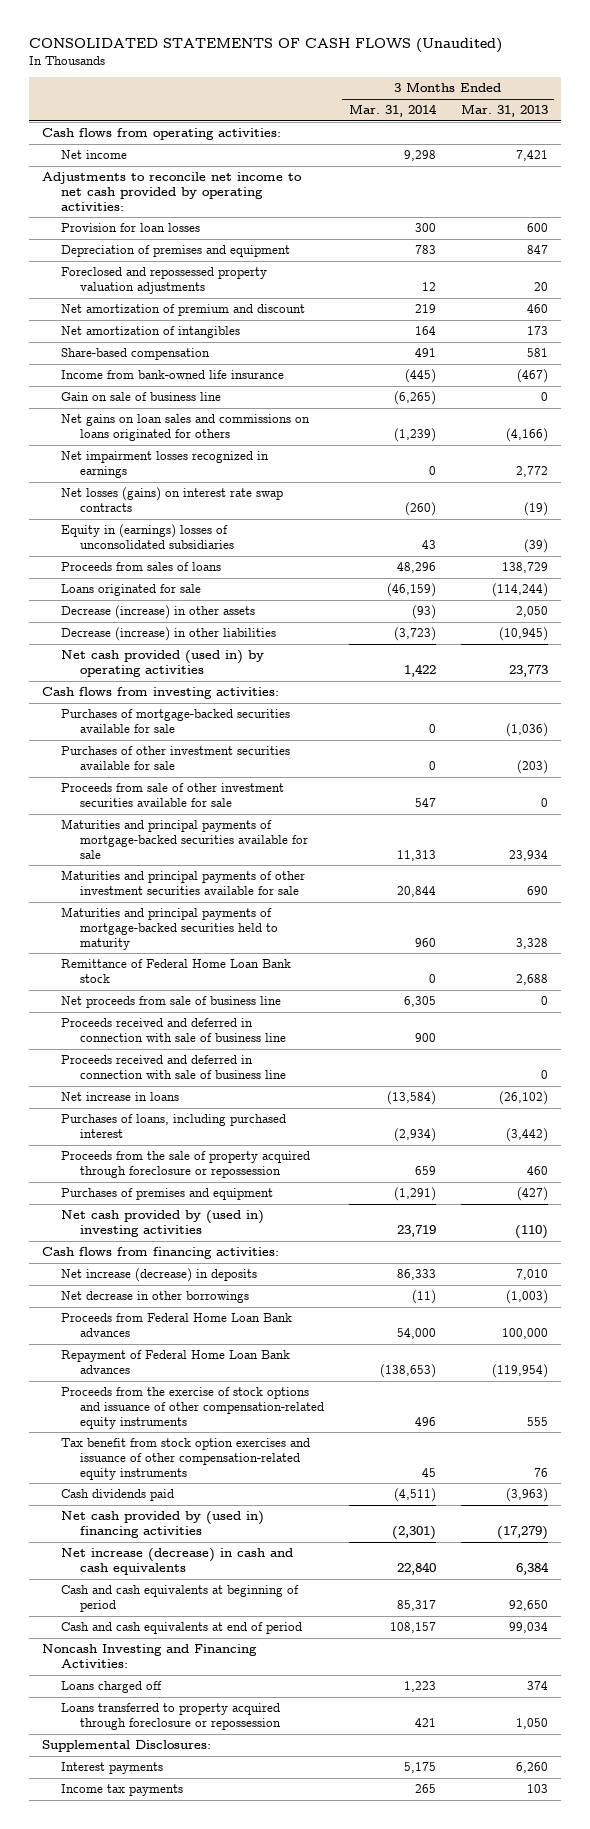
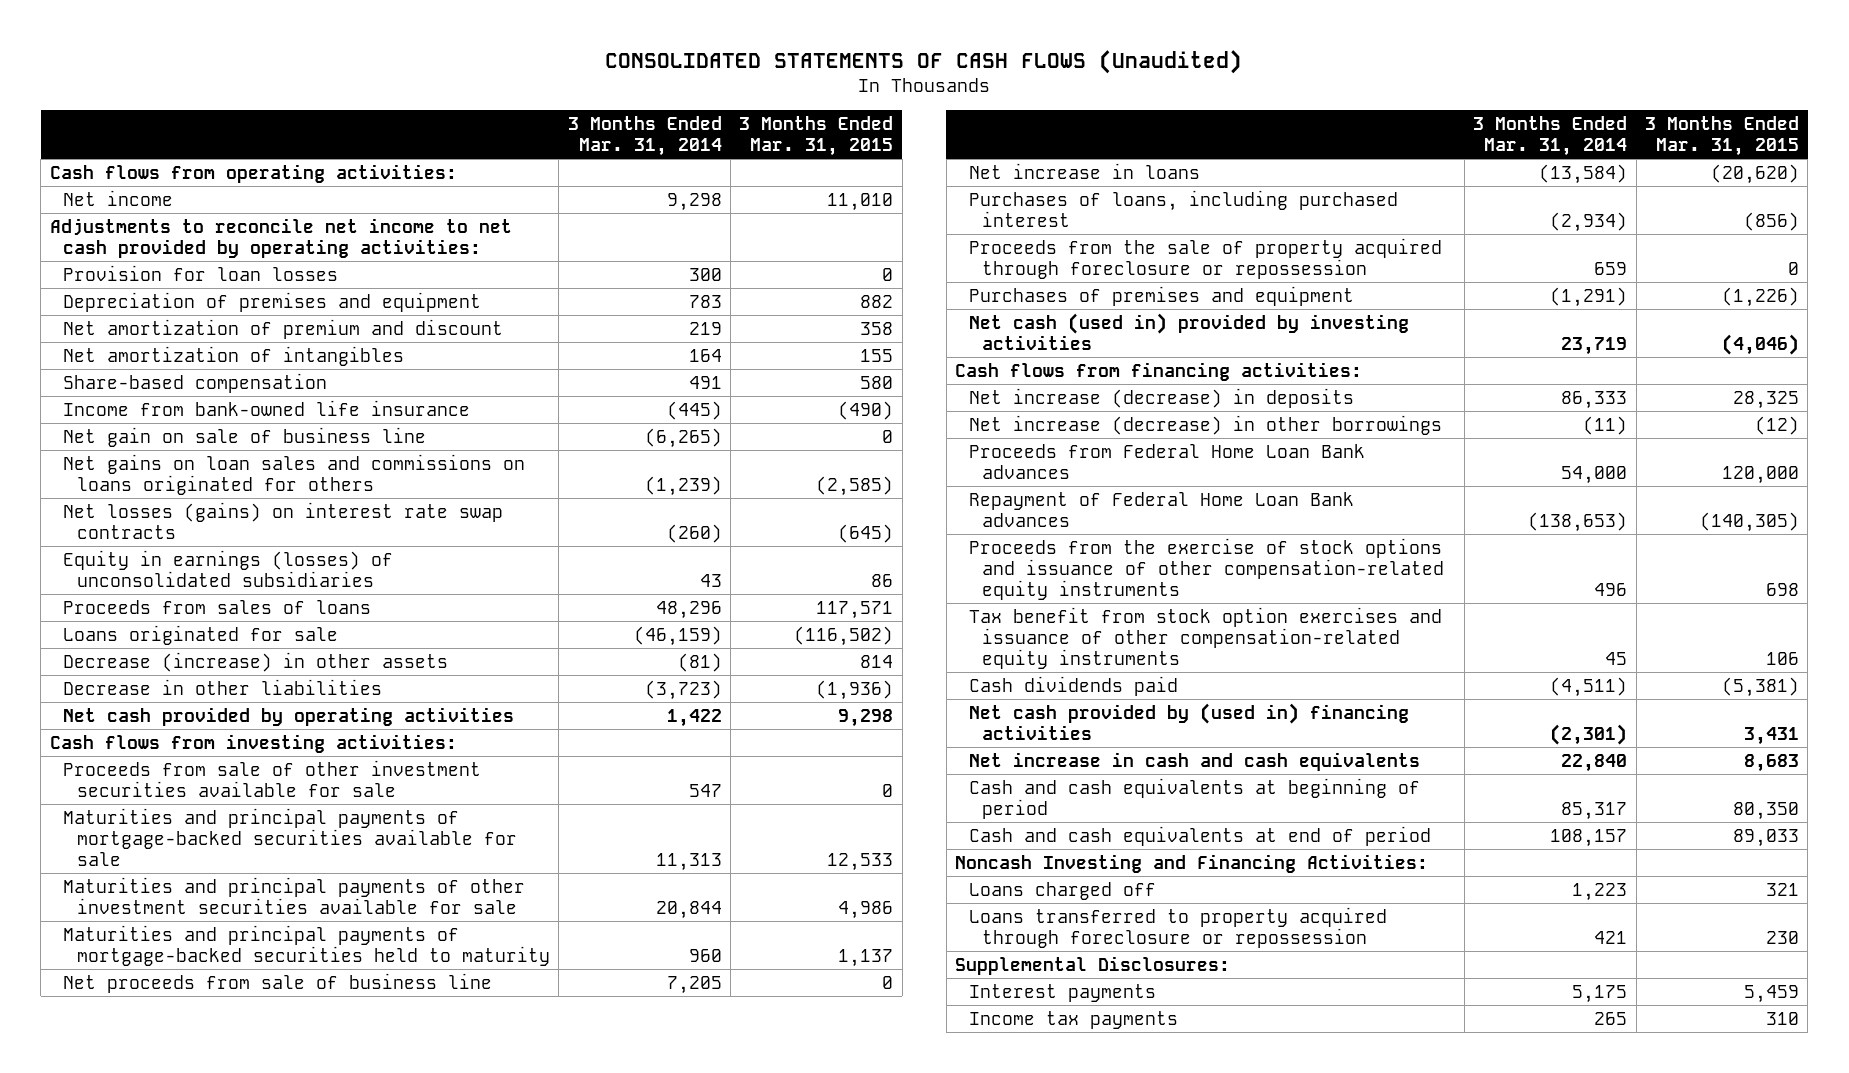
- | 3 Months Ended Mar. 31, 2014 | 3 Months Ended Mar. 31, 2013
+ | 3 Months Ended Mar. 31, 2014 | 3 Months Ended Mar. 31, 2015
- Foreclosed and repossessed property valuation adjustments | 12 | 20
- Gain on sale of business line | (6,265) | 0
+ Net gain on sale of business line | (6,265) | 0
- Net impairment losses recognized in earnings | 0 | 2,772
- Equity in (earnings) losses of unconsolidated subsidiaries | 43 | (39)
+ Equity in earnings (losses) of unconsolidated subsidiaries | 43 | 86
- Decrease (increase) in other assets | (93) | 2,050
- Decrease (increase) in other liabilities | (3,723) | (10,945)
- Net cash provided (used in) by operating activities | 1,422 | 23,773
+ Decrease (increase) in other assets | (81) | 814
+ Decrease in other liabilities | (3,723) | (1,936)
+ Net cash provided by operating activities | 1,422 | 9,298
- Purchases of mortgage-backed securities available for sale | 0 | (1,036)
- Purchases of other investment securities available for sale | 0 | (203)
- Remittance of Federal Home Loan Bank stock | 0 | 2,688
- Net proceeds from sale of business line | 6,305 | 0
- Proceeds received and deferred in connection with sale of business line | 900 |
- Proceeds received and deferred in connection with sale of business line | | 0
+ Net proceeds from sale of business line | 7,205 | 0
- Net cash provided by (used in) investing activities | 23,719 | (110)
+ Net cash (used in) provided by investing activities | 23,719 | (4,046)
- Net decrease in other borrowings | (11) | (1,003)
+ Net increase (decrease) in other borrowings | (11) | (12)
- Net increase (decrease) in cash and cash equivalents | 22,840 | 6,384
+ Net increase in cash and cash equivalents | 22,840 | 8,683

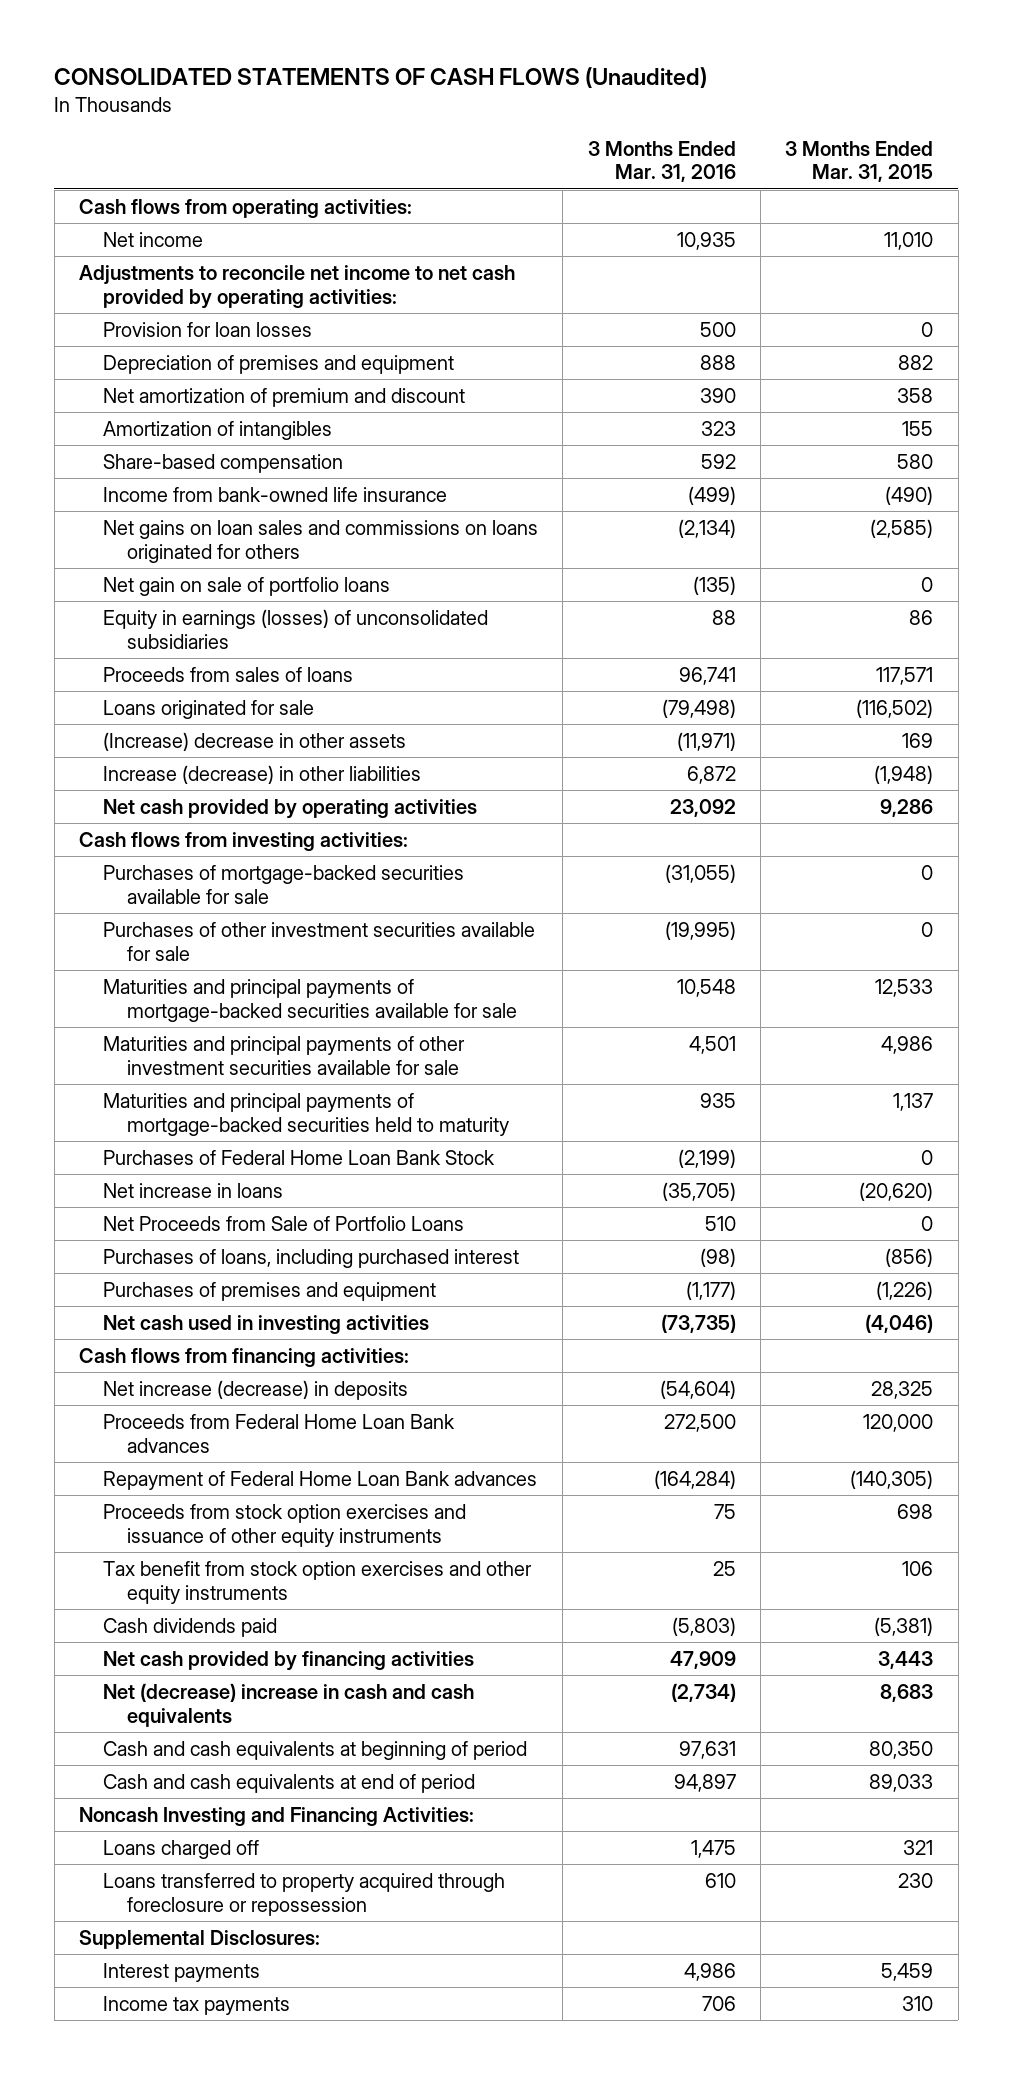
- | 3 Months Ended Mar. 31, 2014 | 3 Months Ended Mar. 31, 2015
+ | 3 Months Ended Mar. 31, 2016 | 3 Months Ended Mar. 31, 2015
- Net amortization of intangibles | 164 | 155
+ Amortization of intangibles | 323 | 155
- Net gain on sale of business line | (6,265) | 0
- Net losses (gains) on interest rate swap contracts | (260) | (645)
+ Net gain on sale of portfolio loans | (135) | 0
- Decrease (increase) in other assets | (81) | 814
- Decrease in other liabilities | (3,723) | (1,936)
- Net cash provided by operating activities | 1,422 | 9,298
+ (Increase) decrease in other assets | (11,971) | 169
+ Increase (decrease) in other liabilities | 6,872 | (1,948)
+ Net cash provided by operating activities | 23,092 | 9,286
- Proceeds from sale of other investment securities available for sale | 547 | 0
+ Purchases of mortgage-backed securities available for sale | (31,055) | 0
+ Purchases of other investment securities available for sale | (19,995) | 0
- Net proceeds from sale of business line | 7,205 | 0
+ Purchases of Federal Home Loan Bank Stock | (2,199) | 0
+ Net Proceeds from Sale of Portfolio Loans | 510 | 0
- Proceeds from the sale of property acquired through foreclosure or repossession | 659 | 0
- Net cash (used in) provided by investing activities | 23,719 | (4,046)
+ Net cash used in investing activities | (73,735) | (4,046)
- Net increase (decrease) in other borrowings | (11) | (12)
- Proceeds from the exercise of stock options and issuance of other compensation-related equity instruments | 496 | 698
- Tax benefit from stock option exercises and issuance of other compensation-related equity instruments | 45 | 106
+ Proceeds from stock option exercises and issuance of other equity instruments | 75 | 698
+ Tax benefit from stock option exercises and other equity instruments | 25 | 106
- Net cash provided by (used in) financing activities | (2,301) | 3,431
- Net increase in cash and cash equivalents | 22,840 | 8,683
+ Net cash provided by financing activities | 47,909 | 3,443
+ Net (decrease) increase in cash and cash equivalents | (2,734) | 8,683

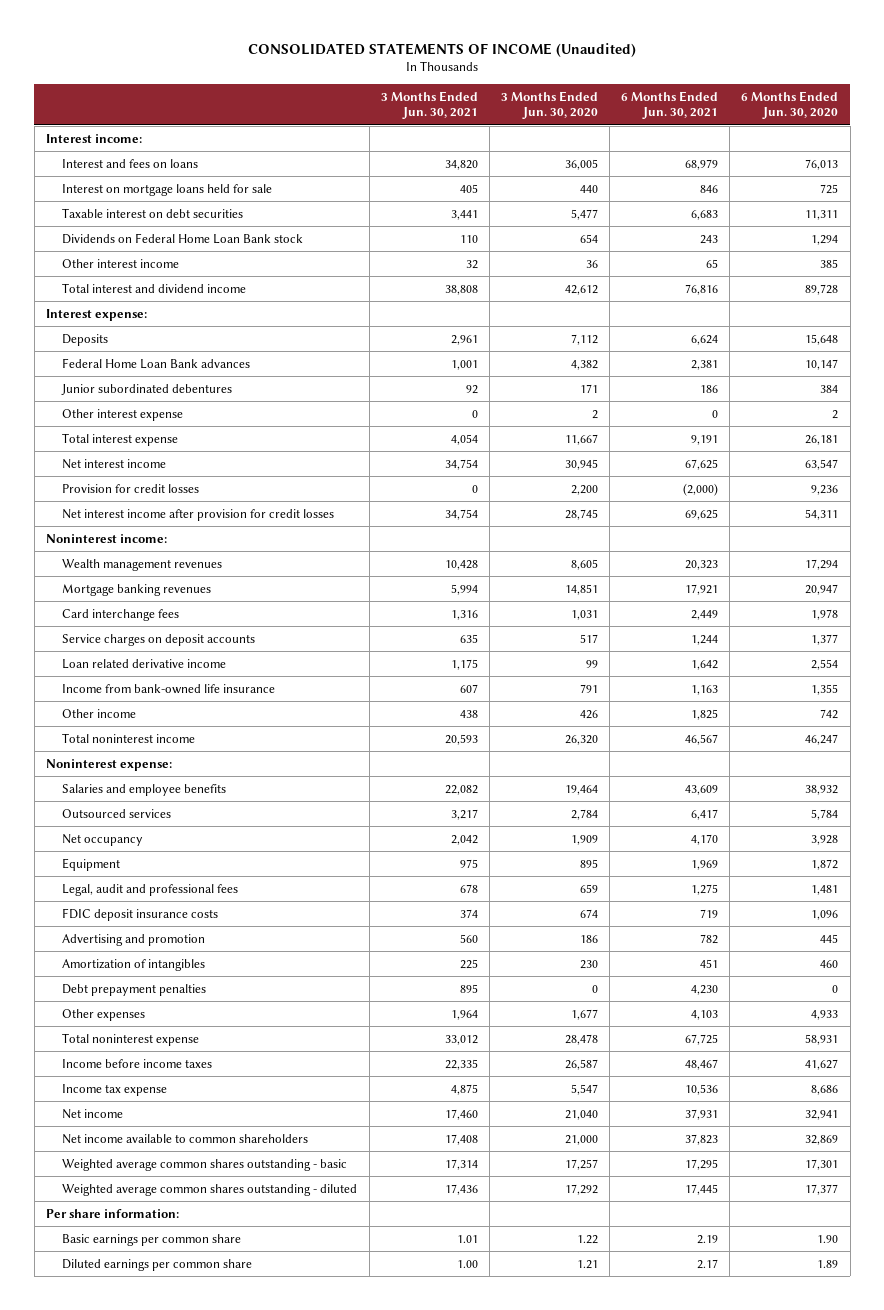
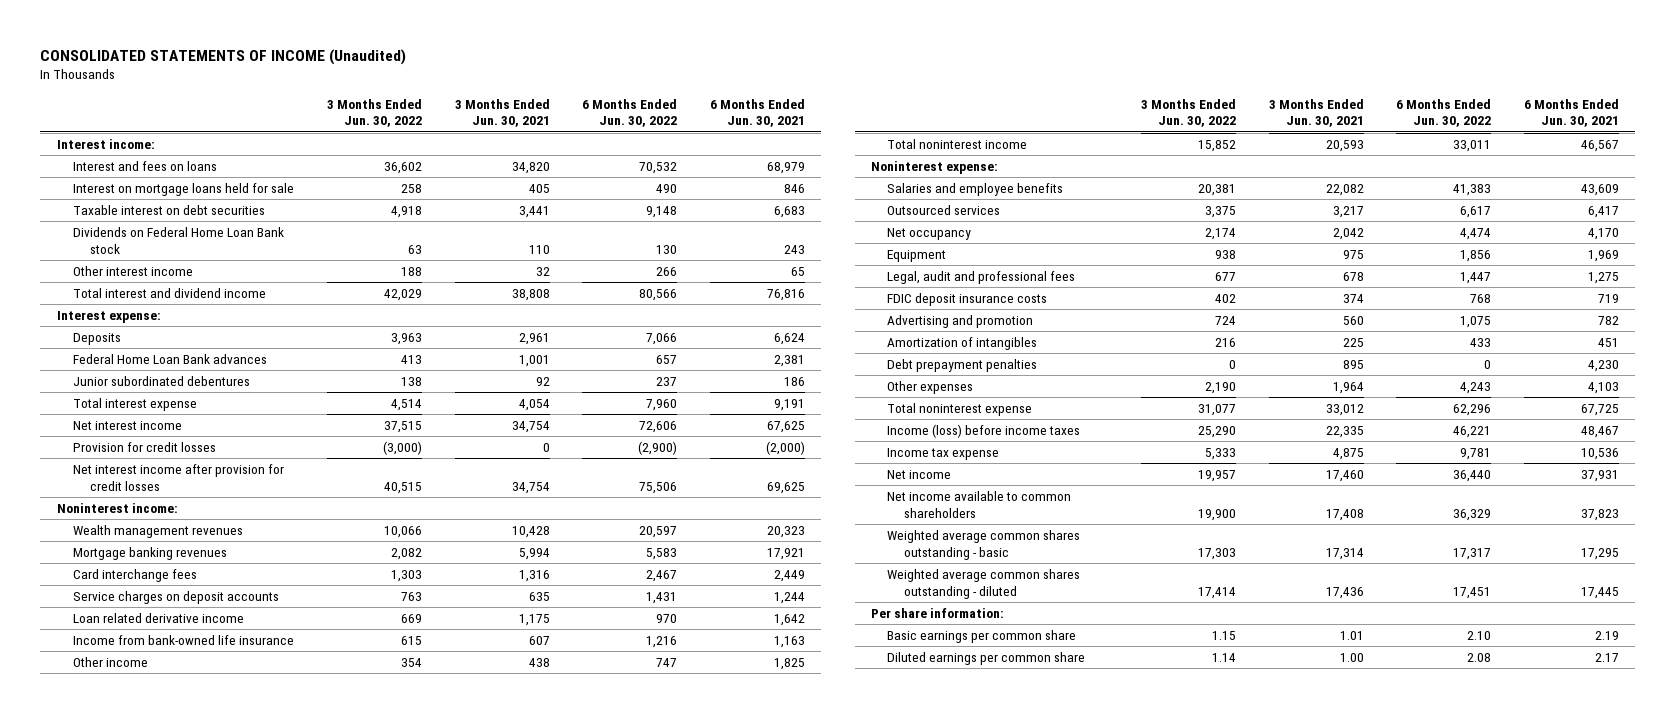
- | 3 Months Ended Jun. 30, 2021 | 3 Months Ended Jun. 30, 2020 | 6 Months Ended Jun. 30, 2021 | 6 Months Ended Jun. 30, 2020
+ | 3 Months Ended Jun. 30, 2022 | 3 Months Ended Jun. 30, 2021 | 6 Months Ended Jun. 30, 2022 | 6 Months Ended Jun. 30, 2021
- Other interest expense | 0 | 2 | 0 | 2
- Income before income taxes | 22,335 | 26,587 | 48,467 | 41,627
+ Income (loss) before income taxes | 25,290 | 22,335 | 46,221 | 48,467

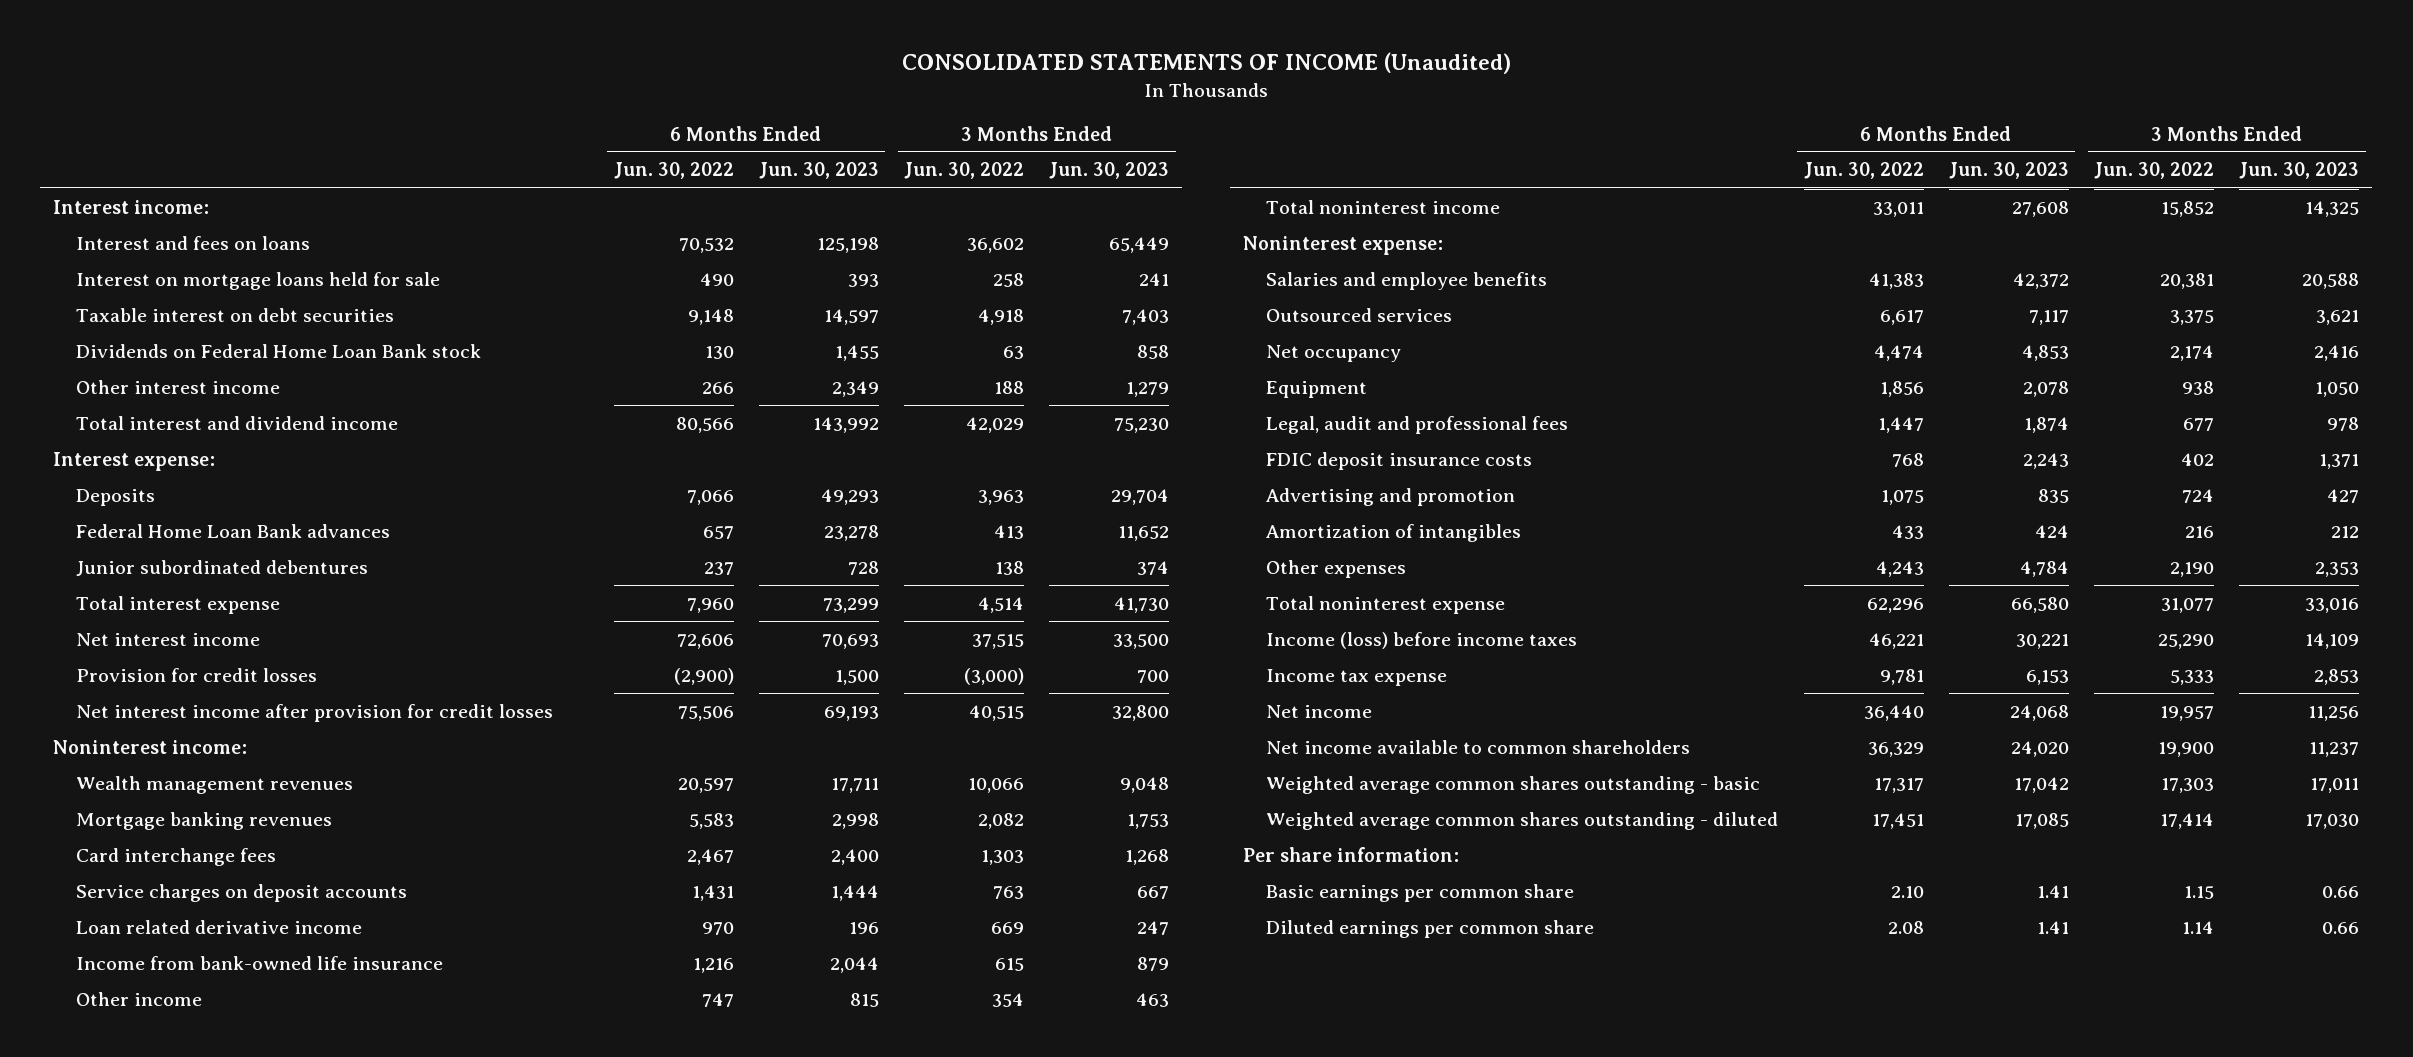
- | 3 Months Ended Jun. 30, 2022 | 3 Months Ended Jun. 30, 2021 | 6 Months Ended Jun. 30, 2022 | 6 Months Ended Jun. 30, 2021
+ | 6 Months Ended Jun. 30, 2022 | 6 Months Ended Jun. 30, 2023 | 3 Months Ended Jun. 30, 2022 | 3 Months Ended Jun. 30, 2023
- Debt prepayment penalties | 0 | 895 | 0 | 4,230

